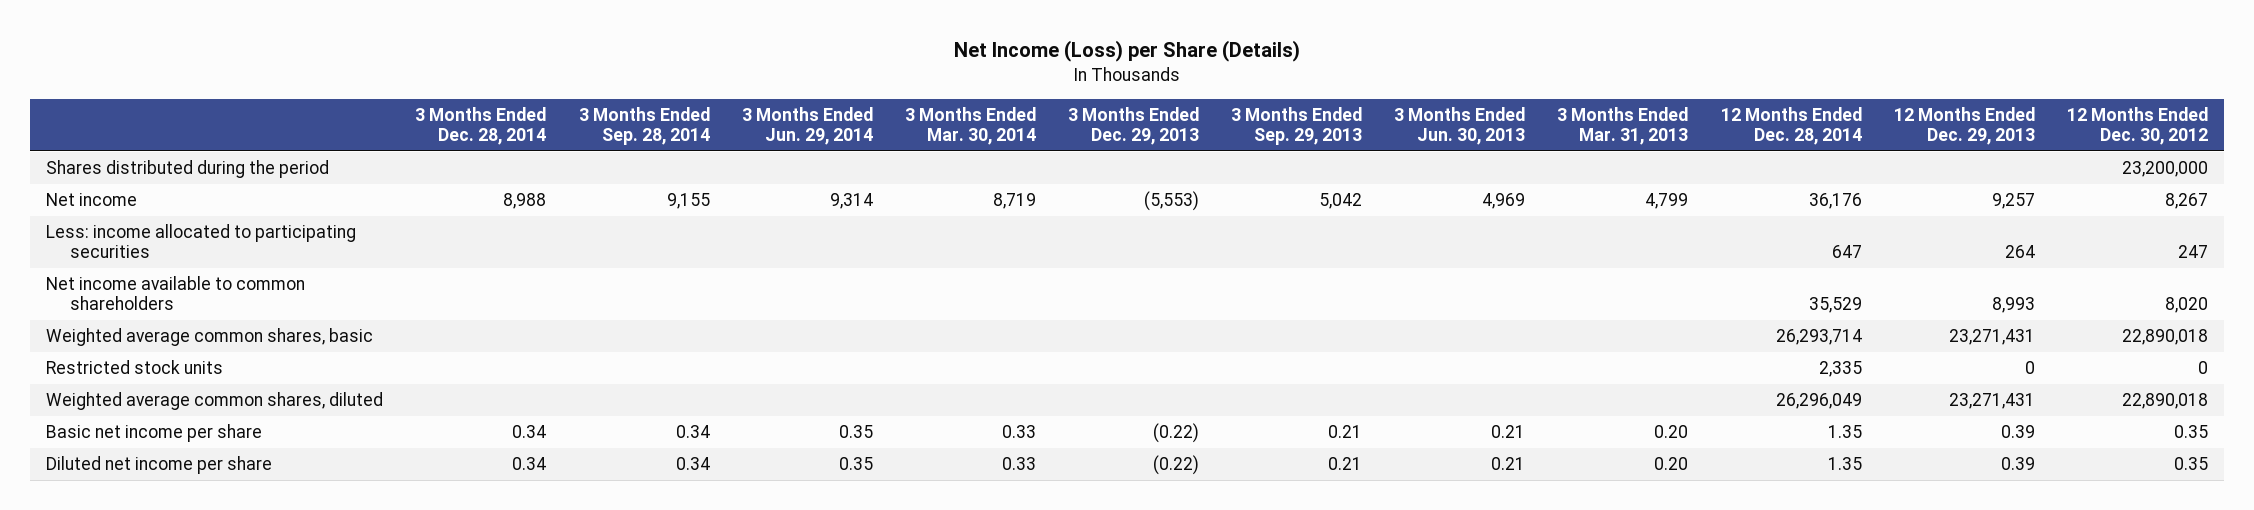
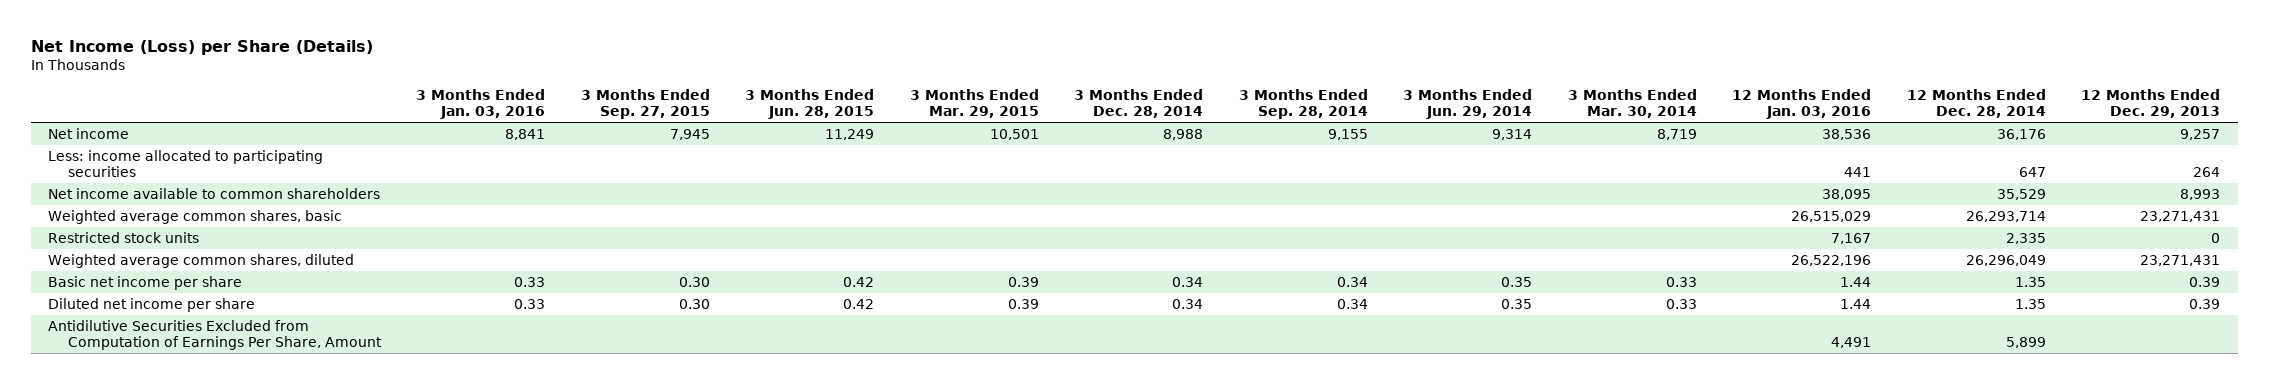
- | 3 Months Ended Dec. 28, 2014 | 3 Months Ended Sep. 28, 2014 | 3 Months Ended Jun. 29, 2014 | 3 Months Ended Mar. 30, 2014 | 3 Months Ended Dec. 29, 2013 | 3 Months Ended Sep. 29, 2013 | 3 Months Ended Jun. 30, 2013 | 3 Months Ended Mar. 31, 2013 | 12 Months Ended Dec. 28, 2014 | 12 Months Ended Dec. 29, 2013 | 12 Months Ended Dec. 30, 2012
+ | 3 Months Ended Jan. 03, 2016 | 3 Months Ended Sep. 27, 2015 | 3 Months Ended Jun. 28, 2015 | 3 Months Ended Mar. 29, 2015 | 3 Months Ended Dec. 28, 2014 | 3 Months Ended Sep. 28, 2014 | 3 Months Ended Jun. 29, 2014 | 3 Months Ended Mar. 30, 2014 | 12 Months Ended Jan. 03, 2016 | 12 Months Ended Dec. 28, 2014 | 12 Months Ended Dec. 29, 2013
- Shares distributed during the period | | | | | | | | | | | 23,200,000
+ Antidilutive Securities Excluded from Computation of Earnings Per Share, Amount | | | | | | | | | 4,491 | 5,899 |

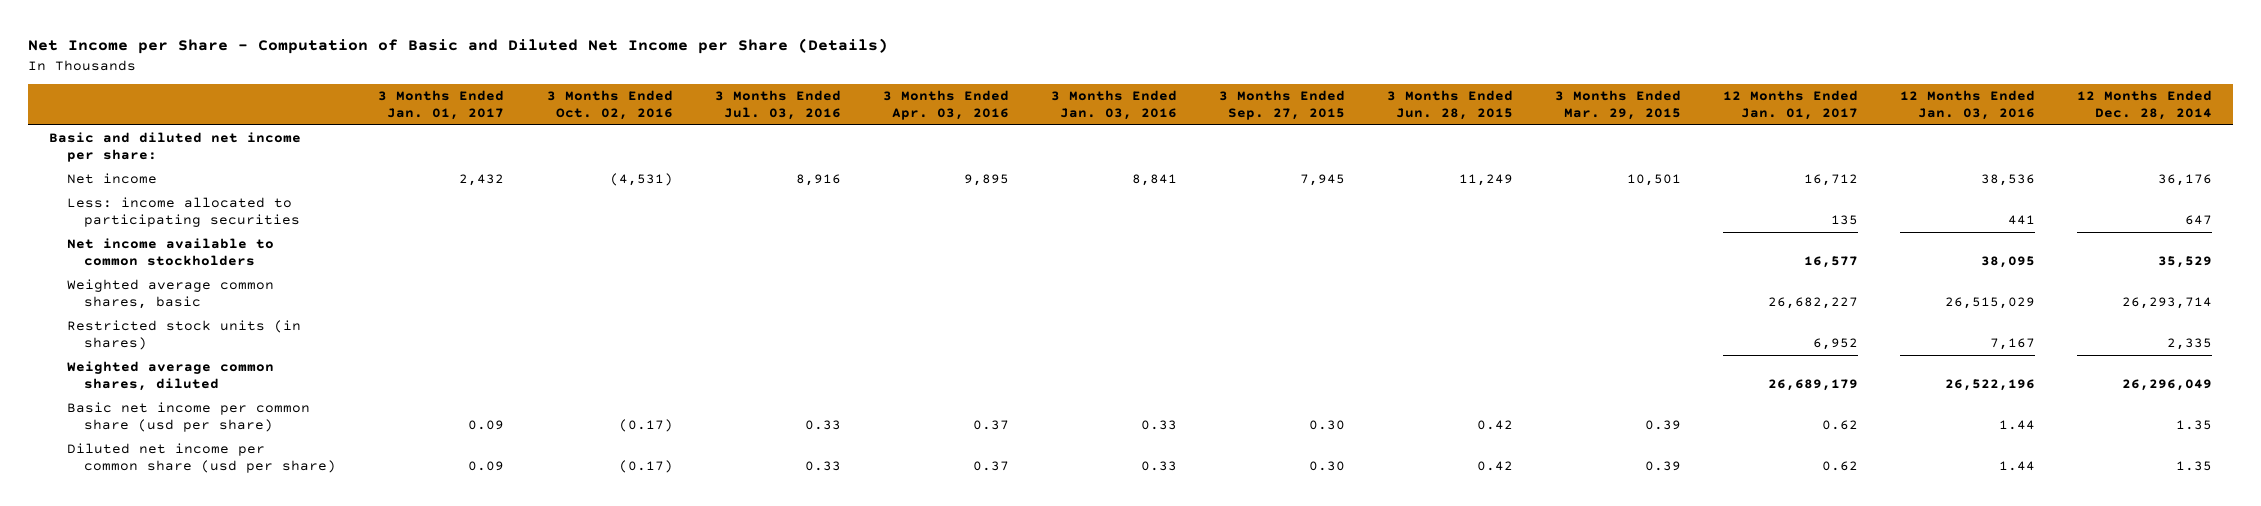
- Net Income (Loss) per Share (Details)
+ Net Income per Share - Computation of Basic and Diluted Net Income per Share (Details)
- | 3 Months Ended Jan. 03, 2016 | 3 Months Ended Sep. 27, 2015 | 3 Months Ended Jun. 28, 2015 | 3 Months Ended Mar. 29, 2015 | 3 Months Ended Dec. 28, 2014 | 3 Months Ended Sep. 28, 2014 | 3 Months Ended Jun. 29, 2014 | 3 Months Ended Mar. 30, 2014 | 12 Months Ended Jan. 03, 2016 | 12 Months Ended Dec. 28, 2014 | 12 Months Ended Dec. 29, 2013
+ | 3 Months Ended Jan. 01, 2017 | 3 Months Ended Oct. 02, 2016 | 3 Months Ended Jul. 03, 2016 | 3 Months Ended Apr. 03, 2016 | 3 Months Ended Jan. 03, 2016 | 3 Months Ended Sep. 27, 2015 | 3 Months Ended Jun. 28, 2015 | 3 Months Ended Mar. 29, 2015 | 12 Months Ended Jan. 01, 2017 | 12 Months Ended Jan. 03, 2016 | 12 Months Ended Dec. 28, 2014
+ Basic and diluted net income per share:
- Net income available to common shareholders | | | | | | | | | 38,095 | 35,529 | 8,993
+ Net income available to common stockholders | | | | | | | | | 16,577 | 38,095 | 35,529
- Restricted stock units | | | | | | | | | 7,167 | 2,335 | 0
+ Restricted stock units (in shares) | | | | | | | | | 6,952 | 7,167 | 2,335
- Basic net income per share | 0.33 | 0.30 | 0.42 | 0.39 | 0.34 | 0.34 | 0.35 | 0.33 | 1.44 | 1.35 | 0.39
- Diluted net income per share | 0.33 | 0.30 | 0.42 | 0.39 | 0.34 | 0.34 | 0.35 | 0.33 | 1.44 | 1.35 | 0.39
- Antidilutive Securities Excluded from Computation of Earnings Per Share, Amount | | | | | | | | | 4,491 | 5,899 |
+ Basic net income per common share (usd per share) | 0.09 | (0.17) | 0.33 | 0.37 | 0.33 | 0.30 | 0.42 | 0.39 | 0.62 | 1.44 | 1.35
+ Diluted net income per common share (usd per share) | 0.09 | (0.17) | 0.33 | 0.37 | 0.33 | 0.30 | 0.42 | 0.39 | 0.62 | 1.44 | 1.35

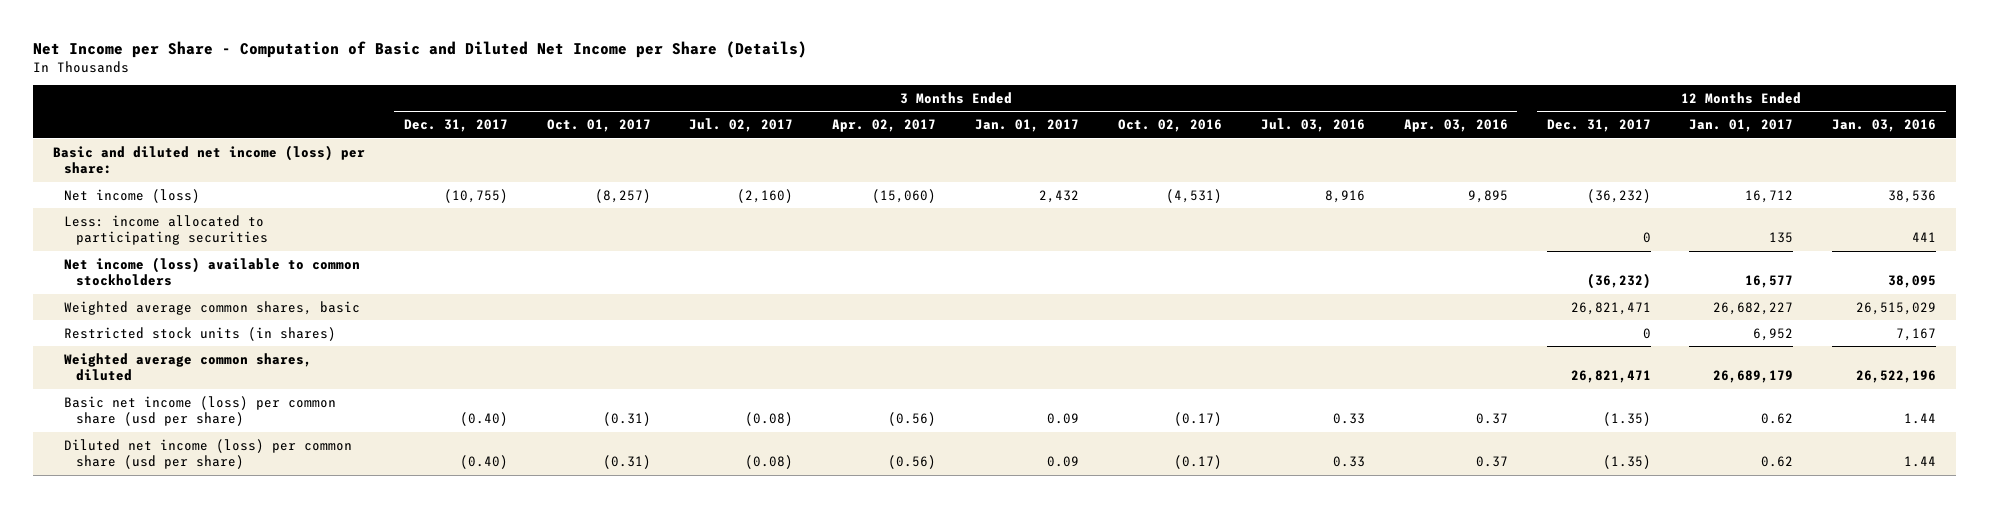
- | 3 Months Ended Jan. 01, 2017 | 3 Months Ended Oct. 02, 2016 | 3 Months Ended Jul. 03, 2016 | 3 Months Ended Apr. 03, 2016 | 3 Months Ended Jan. 03, 2016 | 3 Months Ended Sep. 27, 2015 | 3 Months Ended Jun. 28, 2015 | 3 Months Ended Mar. 29, 2015 | 12 Months Ended Jan. 01, 2017 | 12 Months Ended Jan. 03, 2016 | 12 Months Ended Dec. 28, 2014
+ | 3 Months Ended Dec. 31, 2017 | 3 Months Ended Oct. 01, 2017 | 3 Months Ended Jul. 02, 2017 | 3 Months Ended Apr. 02, 2017 | 3 Months Ended Jan. 01, 2017 | 3 Months Ended Oct. 02, 2016 | 3 Months Ended Jul. 03, 2016 | 3 Months Ended Apr. 03, 2016 | 12 Months Ended Dec. 31, 2017 | 12 Months Ended Jan. 01, 2017 | 12 Months Ended Jan. 03, 2016
- Basic and diluted net income per share:
- Net income | 2,432 | (4,531) | 8,916 | 9,895 | 8,841 | 7,945 | 11,249 | 10,501 | 16,712 | 38,536 | 36,176
+ Basic and diluted net income (loss) per share:
+ Net income (loss) | (10,755) | (8,257) | (2,160) | (15,060) | 2,432 | (4,531) | 8,916 | 9,895 | (36,232) | 16,712 | 38,536
- Net income available to common stockholders | | | | | | | | | 16,577 | 38,095 | 35,529
+ Net income (loss) available to common stockholders | | | | | | | | | (36,232) | 16,577 | 38,095
- Basic net income per common share (usd per share) | 0.09 | (0.17) | 0.33 | 0.37 | 0.33 | 0.30 | 0.42 | 0.39 | 0.62 | 1.44 | 1.35
- Diluted net income per common share (usd per share) | 0.09 | (0.17) | 0.33 | 0.37 | 0.33 | 0.30 | 0.42 | 0.39 | 0.62 | 1.44 | 1.35
+ Basic net income (loss) per common share (usd per share) | (0.40) | (0.31) | (0.08) | (0.56) | 0.09 | (0.17) | 0.33 | 0.37 | (1.35) | 0.62 | 1.44
+ Diluted net income (loss) per common share (usd per share) | (0.40) | (0.31) | (0.08) | (0.56) | 0.09 | (0.17) | 0.33 | 0.37 | (1.35) | 0.62 | 1.44

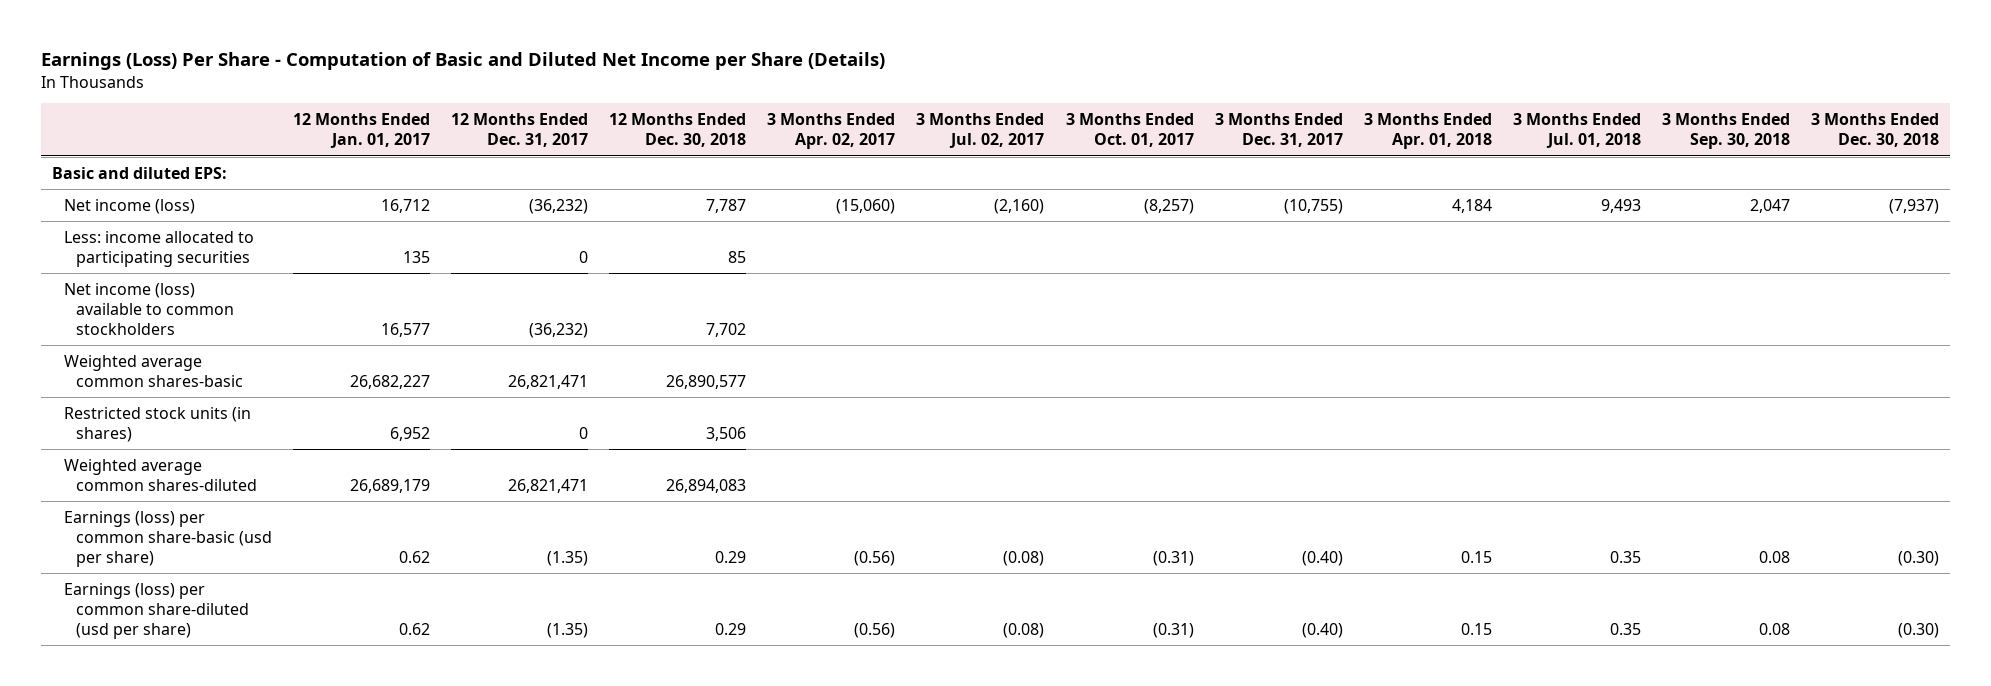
- Net Income per Share - Computation of Basic and Diluted Net Income per Share (Details)
+ Earnings (Loss) Per Share - Computation of Basic and Diluted Net Income per Share (Details)
- | 3 Months Ended Dec. 31, 2017 | 3 Months Ended Oct. 01, 2017 | 3 Months Ended Jul. 02, 2017 | 3 Months Ended Apr. 02, 2017 | 3 Months Ended Jan. 01, 2017 | 3 Months Ended Oct. 02, 2016 | 3 Months Ended Jul. 03, 2016 | 3 Months Ended Apr. 03, 2016 | 12 Months Ended Dec. 31, 2017 | 12 Months Ended Jan. 01, 2017 | 12 Months Ended Jan. 03, 2016
+ | 12 Months Ended Jan. 01, 2017 | 12 Months Ended Dec. 31, 2017 | 12 Months Ended Dec. 30, 2018 | 3 Months Ended Apr. 02, 2017 | 3 Months Ended Jul. 02, 2017 | 3 Months Ended Oct. 01, 2017 | 3 Months Ended Dec. 31, 2017 | 3 Months Ended Apr. 01, 2018 | 3 Months Ended Jul. 01, 2018 | 3 Months Ended Sep. 30, 2018 | 3 Months Ended Dec. 30, 2018
- Basic and diluted net income (loss) per share:
+ Basic and diluted EPS:
- Weighted average common shares, basic | | | | | | | | | 26,821,471 | 26,682,227 | 26,515,029
+ Weighted average common shares-basic | 26,682,227 | 26,821,471 | 26,890,577 | | | | | | | |
- Weighted average common shares, diluted | | | | | | | | | 26,821,471 | 26,689,179 | 26,522,196
- Basic net income (loss) per common share (usd per share) | (0.40) | (0.31) | (0.08) | (0.56) | 0.09 | (0.17) | 0.33 | 0.37 | (1.35) | 0.62 | 1.44
- Diluted net income (loss) per common share (usd per share) | (0.40) | (0.31) | (0.08) | (0.56) | 0.09 | (0.17) | 0.33 | 0.37 | (1.35) | 0.62 | 1.44
+ Weighted average common shares-diluted | 26,689,179 | 26,821,471 | 26,894,083 | | | | | | | |
+ Earnings (loss) per common share-basic (usd per share) | 0.62 | (1.35) | 0.29 | (0.56) | (0.08) | (0.31) | (0.40) | 0.15 | 0.35 | 0.08 | (0.30)
+ Earnings (loss) per common share-diluted (usd per share) | 0.62 | (1.35) | 0.29 | (0.56) | (0.08) | (0.31) | (0.40) | 0.15 | 0.35 | 0.08 | (0.30)

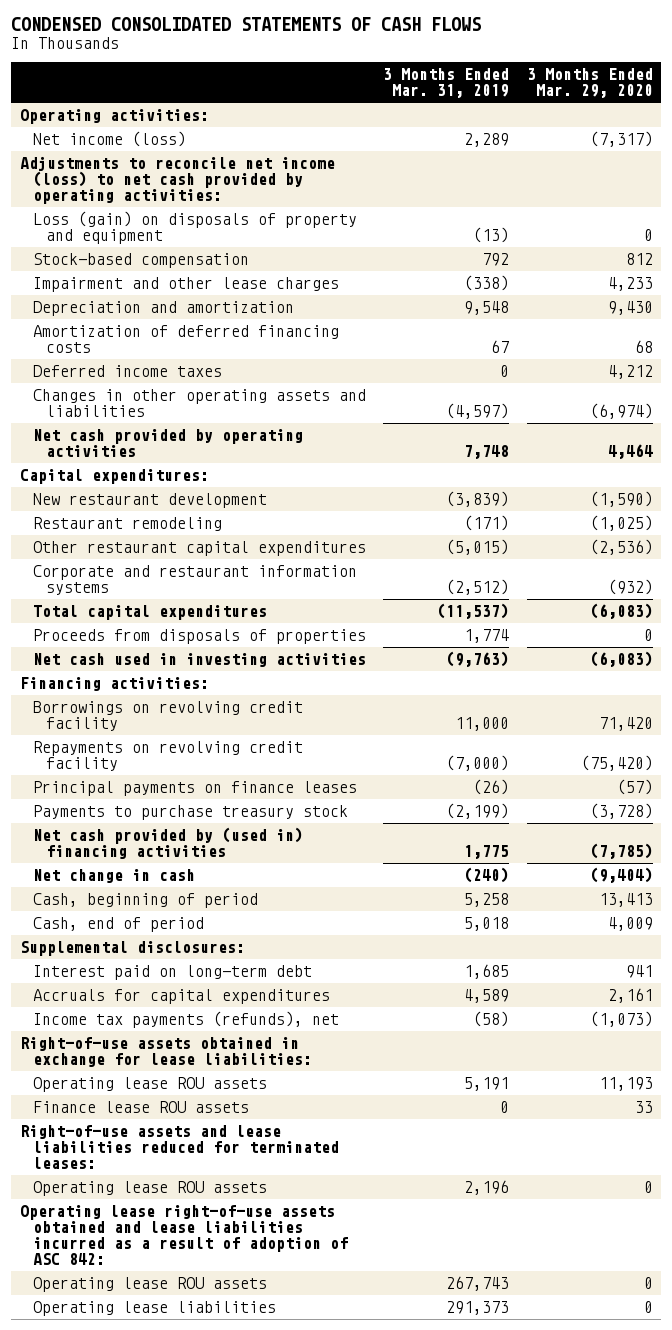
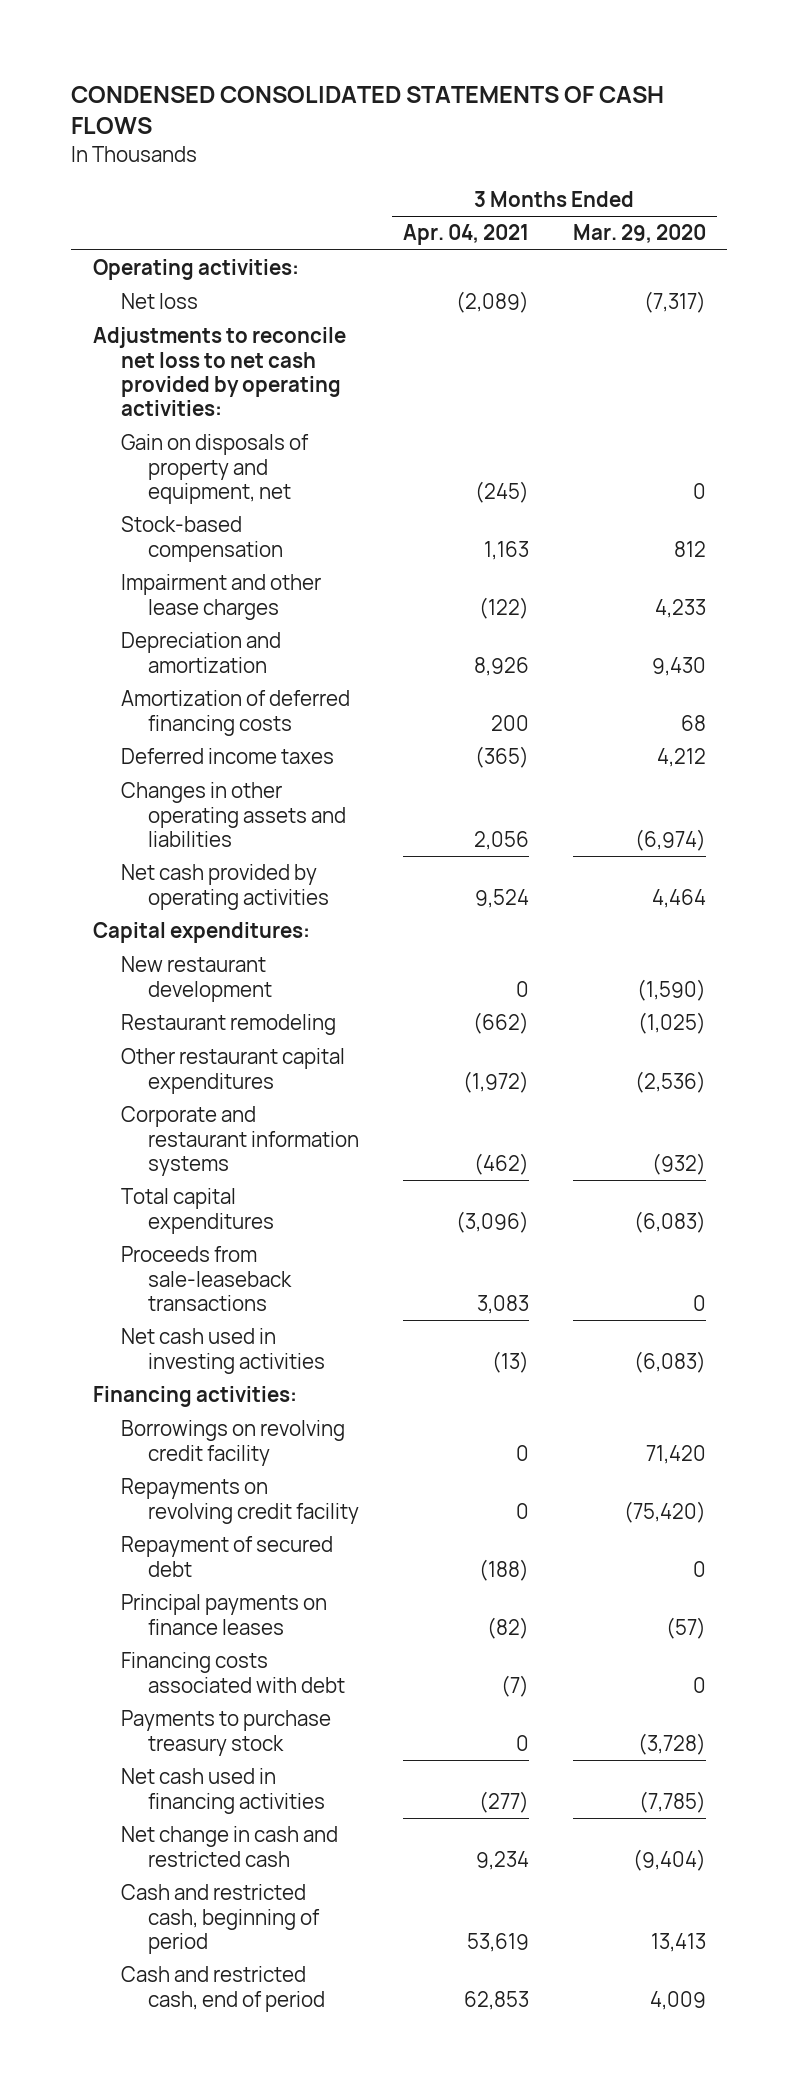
- | 3 Months Ended Mar. 31, 2019 | 3 Months Ended Mar. 29, 2020
+ | 3 Months Ended Apr. 04, 2021 | 3 Months Ended Mar. 29, 2020
- Net income (loss) | 2,289 | (7,317)
- Adjustments to reconcile net income (loss) to net cash provided by operating activities:
- Loss (gain) on disposals of property and equipment | (13) | 0
+ Net loss | (2,089) | (7,317)
+ Adjustments to reconcile net loss to net cash provided by operating activities:
+ Gain on disposals of property and equipment, net | (245) | 0
- Proceeds from disposals of properties | 1,774 | 0
+ Proceeds from sale-leaseback transactions | 3,083 | 0
+ Repayment of secured debt | (188) | 0
+ Financing costs associated with debt | (7) | 0
- Net cash provided by (used in) financing activities | 1,775 | (7,785)
- Net change in cash | (240) | (9,404)
- Cash, beginning of period | 5,258 | 13,413
- Cash, end of period | 5,018 | 4,009
- Supplemental disclosures:
- Interest paid on long-term debt | 1,685 | 941
- Accruals for capital expenditures | 4,589 | 2,161
- Income tax payments (refunds), net | (58) | (1,073)
- Right-of-use assets obtained in exchange for lease liabilities:
- Operating lease ROU assets | 5,191 | 11,193
- Finance lease ROU assets | 0 | 33
- Right-of-use assets and lease liabilities reduced for terminated leases:
- Operating lease ROU assets | 2,196 | 0
- Operating lease right-of-use assets obtained and lease liabilities incurred as a result of adoption of ASC 842:
- Operating lease ROU assets | 267,743 | 0
- Operating lease liabilities | 291,373 | 0
+ Net cash used in financing activities | (277) | (7,785)
+ Net change in cash and restricted cash | 9,234 | (9,404)
+ Cash and restricted cash, beginning of period | 53,619 | 13,413
+ Cash and restricted cash, end of period | 62,853 | 4,009

